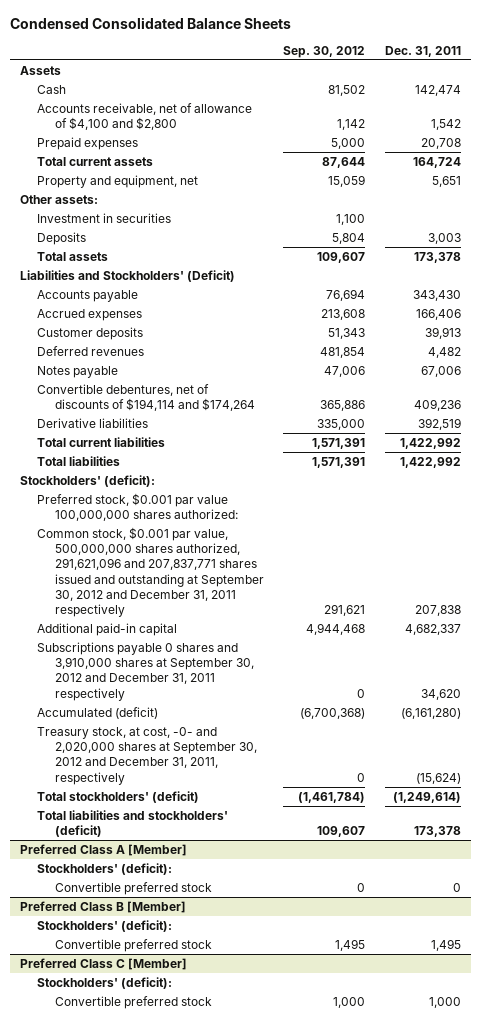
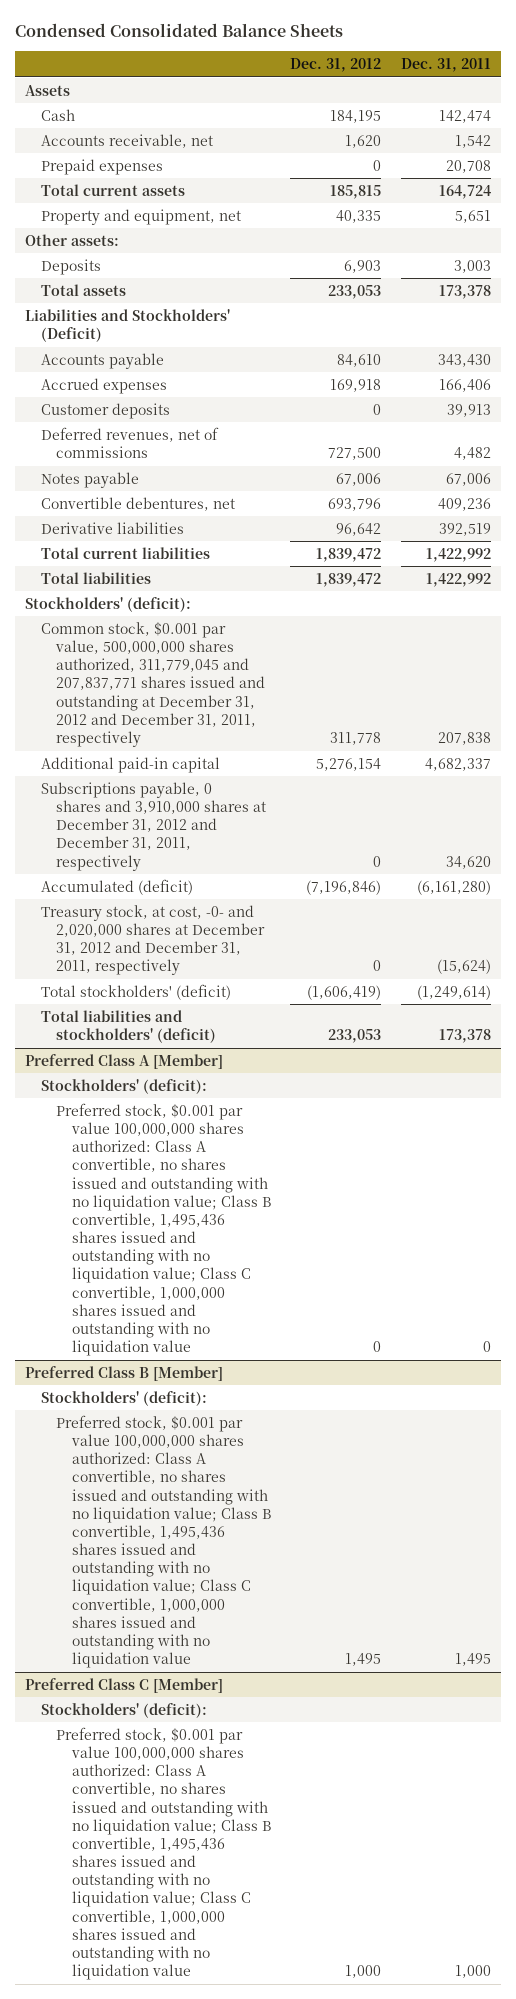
- | Sep. 30, 2012 | Dec. 31, 2011
+ | Dec. 31, 2012 | Dec. 31, 2011
- Accounts receivable, net of allowance of $4,100 and $2,800 | 1,142 | 1,542
+ Accounts receivable, net | 1,620 | 1,542
- Investment in securities | 1,100 |
- Deferred revenues | 481,854 | 4,482
+ Deferred revenues, net of commissions | 727,500 | 4,482
- Convertible debentures, net of discounts of $194,114 and $174,264 | 365,886 | 409,236
+ Convertible debentures, net | 693,796 | 409,236
- Preferred stock, $0.001 par value 100,000,000 shares authorized:
- Common stock, $0.001 par value, 500,000,000 shares authorized, 291,621,096 and 207,837,771 shares issued and outstanding at September 30, 2012 and December 31, 2011 respectively | 291,621 | 207,838
+ Common stock, $0.001 par value, 500,000,000 shares authorized, 311,779,045 and 207,837,771 shares issued and outstanding at December 31, 2012 and December 31, 2011, respectively | 311,778 | 207,838
- Subscriptions payable 0 shares and 3,910,000 shares at September 30, 2012 and December 31, 2011 respectively | 0 | 34,620
+ Subscriptions payable, 0 shares and 3,910,000 shares at December 31, 2012 and December 31, 2011, respectively | 0 | 34,620
- Treasury stock, at cost, -0- and 2,020,000 shares at September 30, 2012 and December 31, 2011, respectively | 0 | (15,624)
+ Treasury stock, at cost, -0- and 2,020,000 shares at December 31, 2012 and December 31, 2011, respectively | 0 | (15,624)
@ Preferred Class A [Member]
- Convertible preferred stock | 0 | 0
+ Preferred stock, $0.001 par value 100,000,000 shares authorized: Class A convertible, no shares issued and outstanding with no liquidation value; Class B convertible, 1,495,436 shares issued and outstanding with no liquidation value; Class C convertible, 1,000,000 shares issued and outstanding with no liquidation value | 0 | 0
@ Preferred Class B [Member]
- Convertible preferred stock | 1,495 | 1,495
+ Preferred stock, $0.001 par value 100,000,000 shares authorized: Class A convertible, no shares issued and outstanding with no liquidation value; Class B convertible, 1,495,436 shares issued and outstanding with no liquidation value; Class C convertible, 1,000,000 shares issued and outstanding with no liquidation value | 1,495 | 1,495
@ Preferred Class C [Member]
- Convertible preferred stock | 1,000 | 1,000
+ Preferred stock, $0.001 par value 100,000,000 shares authorized: Class A convertible, no shares issued and outstanding with no liquidation value; Class B convertible, 1,495,436 shares issued and outstanding with no liquidation value; Class C convertible, 1,000,000 shares issued and outstanding with no liquidation value | 1,000 | 1,000

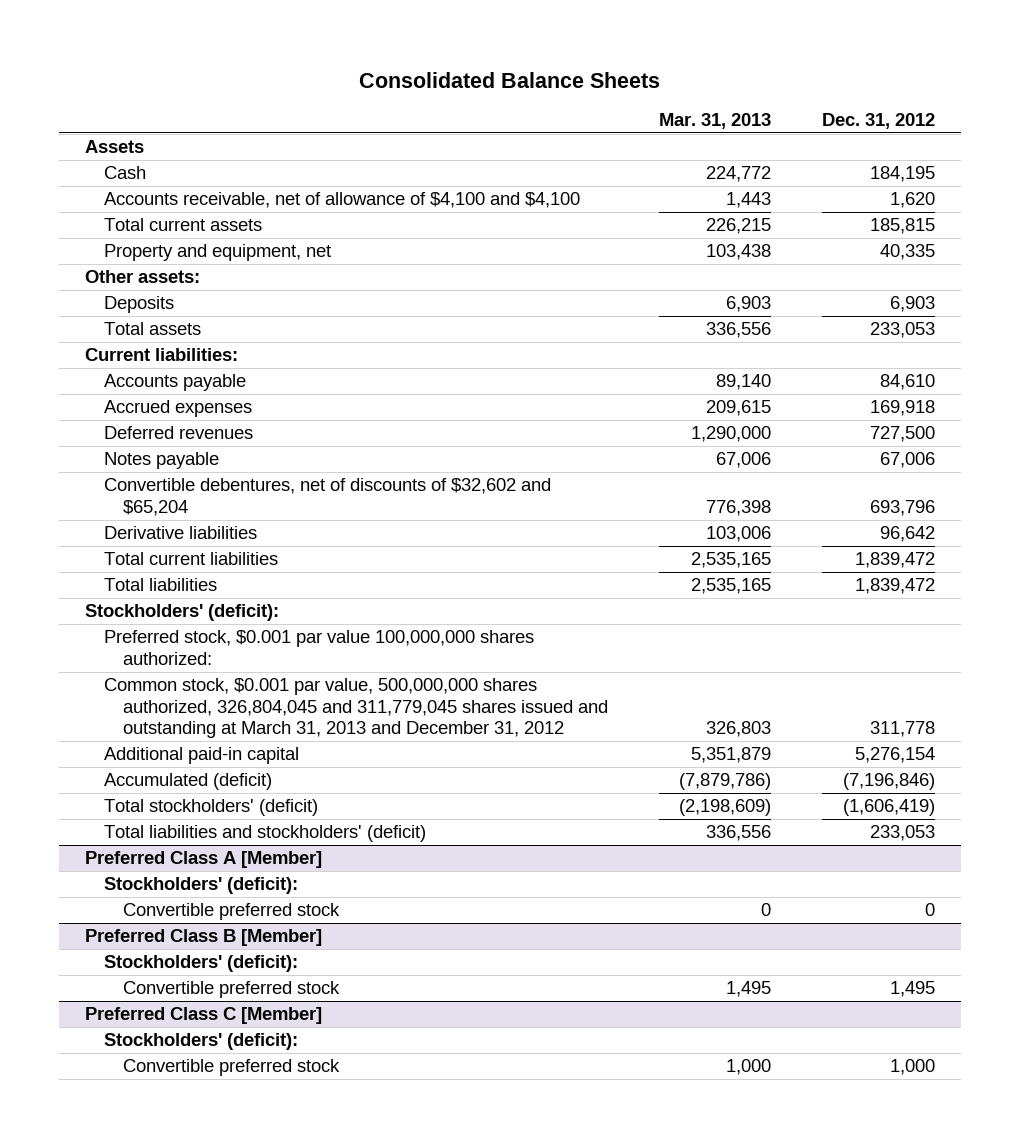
- Condensed Consolidated Balance Sheets
+ Consolidated Balance Sheets
- | Dec. 31, 2012 | Dec. 31, 2011
+ | Mar. 31, 2013 | Dec. 31, 2012
- Accounts receivable, net | 1,620 | 1,542
- Prepaid expenses | 0 | 20,708
+ Accounts receivable, net of allowance of $4,100 and $4,100 | 1,443 | 1,620
- Liabilities and Stockholders' (Deficit)
+ Current liabilities:
- Customer deposits | 0 | 39,913
- Deferred revenues, net of commissions | 727,500 | 4,482
+ Deferred revenues | 1,290,000 | 727,500
- Convertible debentures, net | 693,796 | 409,236
+ Convertible debentures, net of discounts of $32,602 and $65,204 | 776,398 | 693,796
- Common stock, $0.001 par value, 500,000,000 shares authorized, 311,779,045 and 207,837,771 shares issued and outstanding at December 31, 2012 and December 31, 2011, respectively | 311,778 | 207,838
+ Preferred stock, $0.001 par value 100,000,000 shares authorized:
+ Common stock, $0.001 par value, 500,000,000 shares authorized, 326,804,045 and 311,779,045 shares issued and outstanding at March 31, 2013 and December 31, 2012 | 326,803 | 311,778
- Subscriptions payable, 0 shares and 3,910,000 shares at December 31, 2012 and December 31, 2011, respectively | 0 | 34,620
- Treasury stock, at cost, -0- and 2,020,000 shares at December 31, 2012 and December 31, 2011, respectively | 0 | (15,624)
@ Preferred Class A [Member]
- Preferred stock, $0.001 par value 100,000,000 shares authorized: Class A convertible, no shares issued and outstanding with no liquidation value; Class B convertible, 1,495,436 shares issued and outstanding with no liquidation value; Class C convertible, 1,000,000 shares issued and outstanding with no liquidation value | 0 | 0
+ Convertible preferred stock | 0 | 0
@ Preferred Class B [Member]
- Preferred stock, $0.001 par value 100,000,000 shares authorized: Class A convertible, no shares issued and outstanding with no liquidation value; Class B convertible, 1,495,436 shares issued and outstanding with no liquidation value; Class C convertible, 1,000,000 shares issued and outstanding with no liquidation value | 1,495 | 1,495
+ Convertible preferred stock | 1,495 | 1,495
@ Preferred Class C [Member]
- Preferred stock, $0.001 par value 100,000,000 shares authorized: Class A convertible, no shares issued and outstanding with no liquidation value; Class B convertible, 1,495,436 shares issued and outstanding with no liquidation value; Class C convertible, 1,000,000 shares issued and outstanding with no liquidation value | 1,000 | 1,000
+ Convertible preferred stock | 1,000 | 1,000

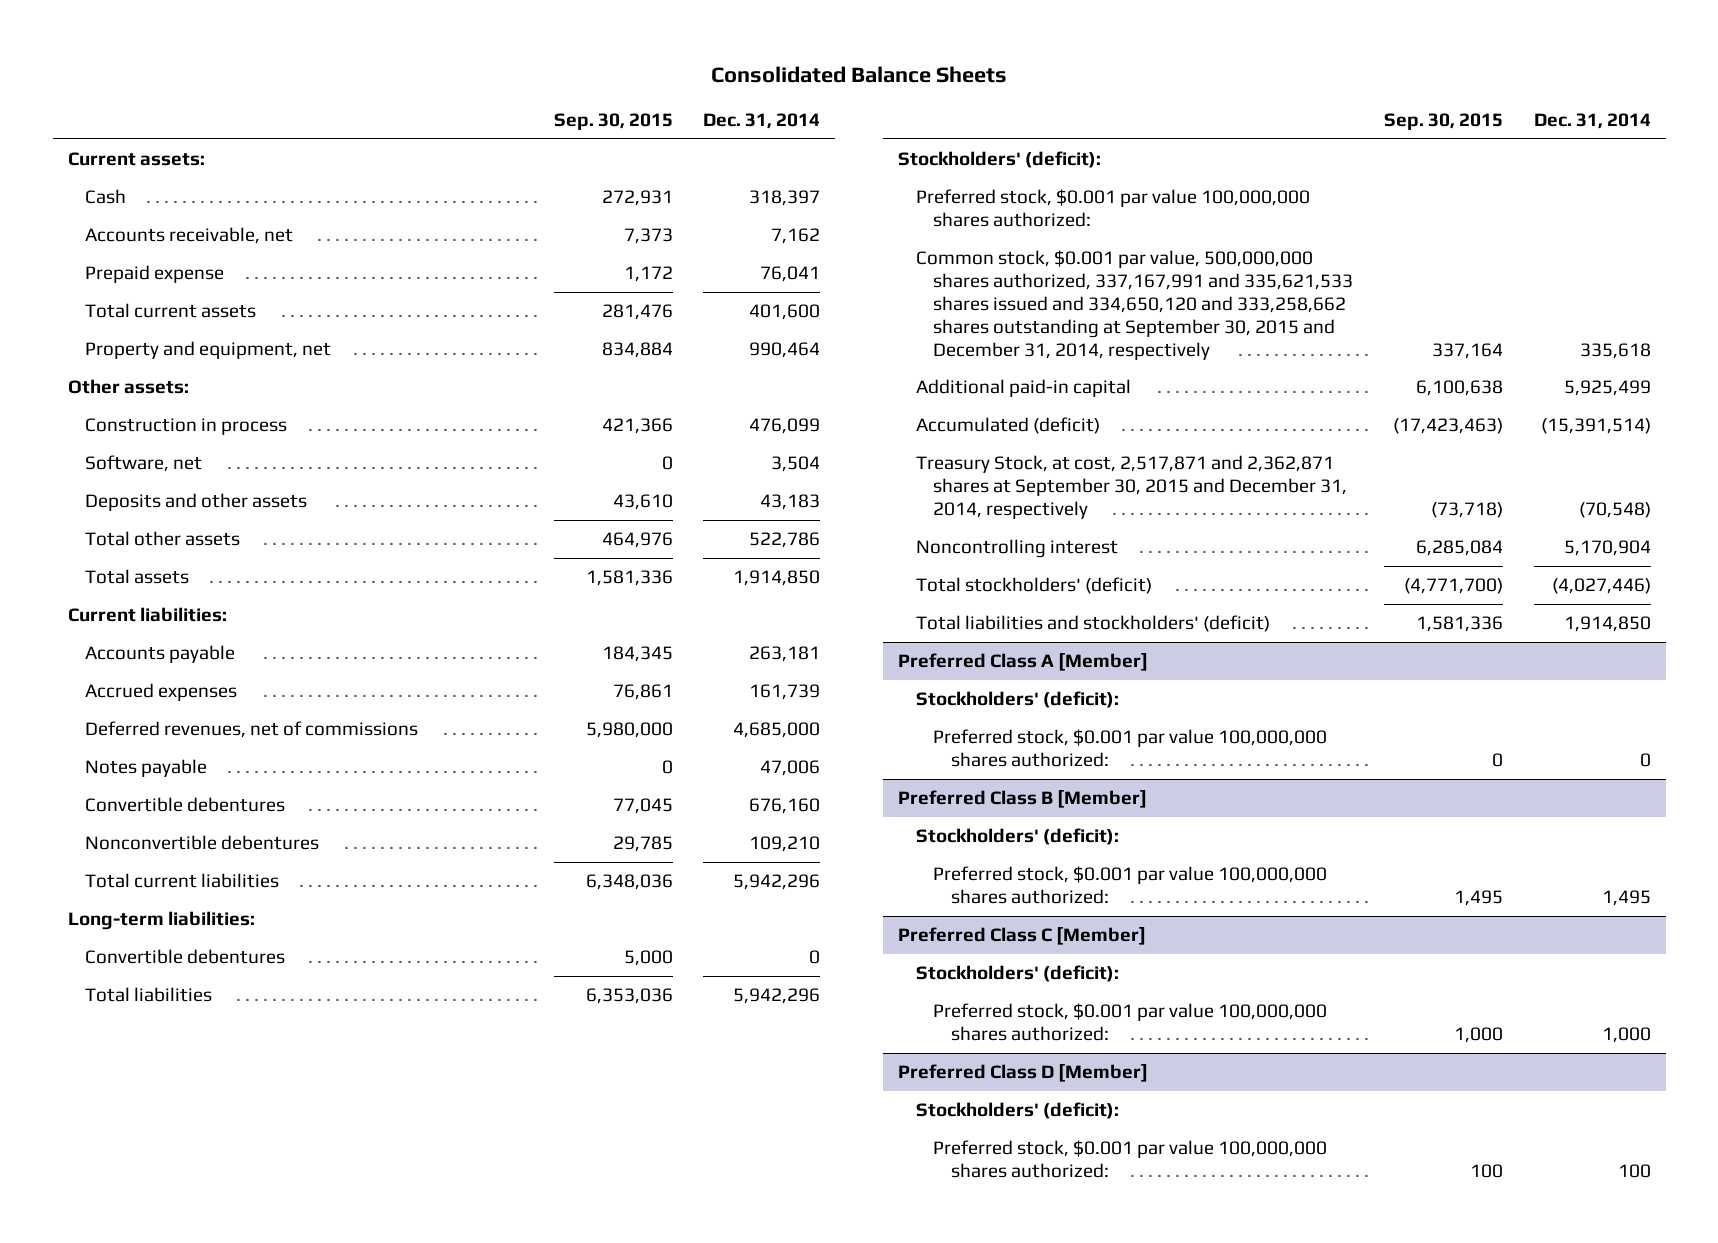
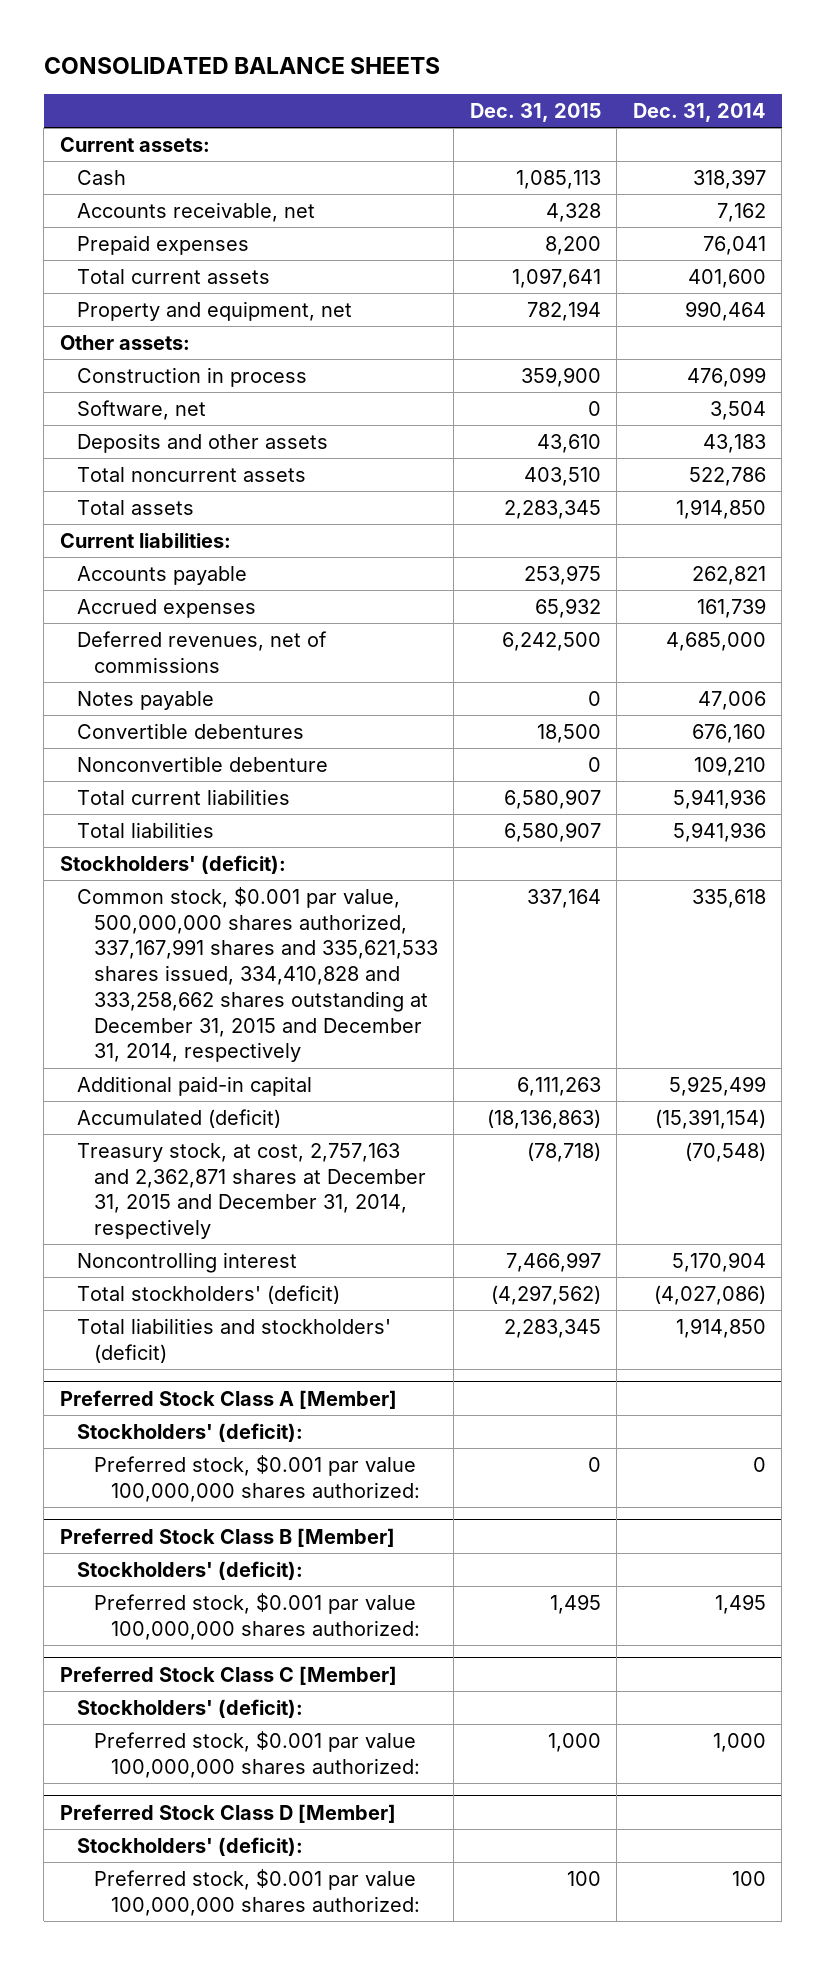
- Consolidated Balance Sheets
+ CONSOLIDATED BALANCE SHEETS
- | Sep. 30, 2015 | Dec. 31, 2014
+ | Dec. 31, 2015 | Dec. 31, 2014
- Prepaid expense | 1,172 | 76,041
+ Prepaid expenses | 8,200 | 76,041
- Total other assets | 464,976 | 522,786
+ Total noncurrent assets | 403,510 | 522,786
- Accounts payable | 184,345 | 263,181
+ Accounts payable | 253,975 | 262,821
- Nonconvertible debentures | 29,785 | 109,210
- Total current liabilities | 6,348,036 | 5,942,296
- Long-term liabilities:
- Convertible debentures | 5,000 | 0
- Total liabilities | 6,353,036 | 5,942,296
+ Nonconvertible debenture | 0 | 109,210
+ Total current liabilities | 6,580,907 | 5,941,936
+ Total liabilities | 6,580,907 | 5,941,936
- Preferred stock, $0.001 par value 100,000,000 shares authorized:
- Common stock, $0.001 par value, 500,000,000 shares authorized, 337,167,991 and 335,621,533 shares issued and 334,650,120 and 333,258,662 shares outstanding at September 30, 2015 and December 31, 2014, respectively | 337,164 | 335,618
+ Common stock, $0.001 par value, 500,000,000 shares authorized, 337,167,991 shares and 335,621,533 shares issued, 334,410,828 and 333,258,662 shares outstanding at December 31, 2015 and December 31, 2014, respectively | 337,164 | 335,618
- Accumulated (deficit) | (17,423,463) | (15,391,514)
- Treasury Stock, at cost, 2,517,871 and 2,362,871 shares at September 30, 2015 and December 31, 2014, respectively | (73,718) | (70,548)
+ Accumulated (deficit) | (18,136,863) | (15,391,154)
+ Treasury stock, at cost, 2,757,163 and 2,362,871 shares at December 31, 2015 and December 31, 2014, respectively | (78,718) | (70,548)
- Total stockholders' (deficit) | (4,771,700) | (4,027,446)
+ Total stockholders' (deficit) | (4,297,562) | (4,027,086)
- Preferred Class A [Member]
+ Preferred Stock Class A [Member]
- Preferred Class B [Member]
+ Preferred Stock Class B [Member]
- Preferred Class C [Member]
+ Preferred Stock Class C [Member]
- Preferred Class D [Member]
+ Preferred Stock Class D [Member]

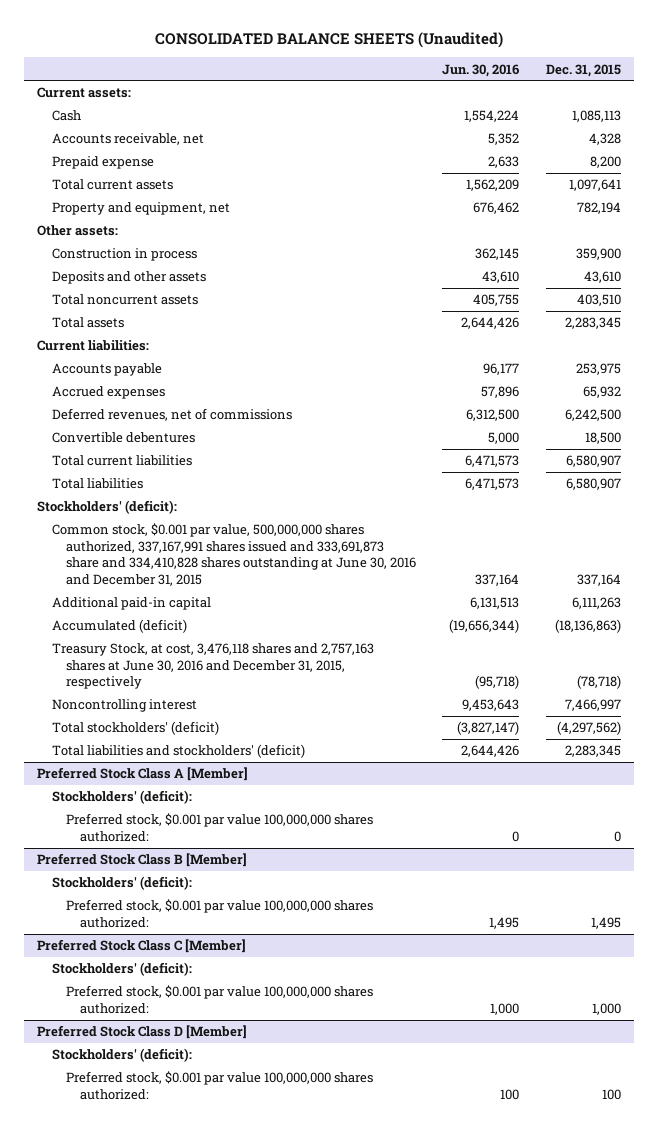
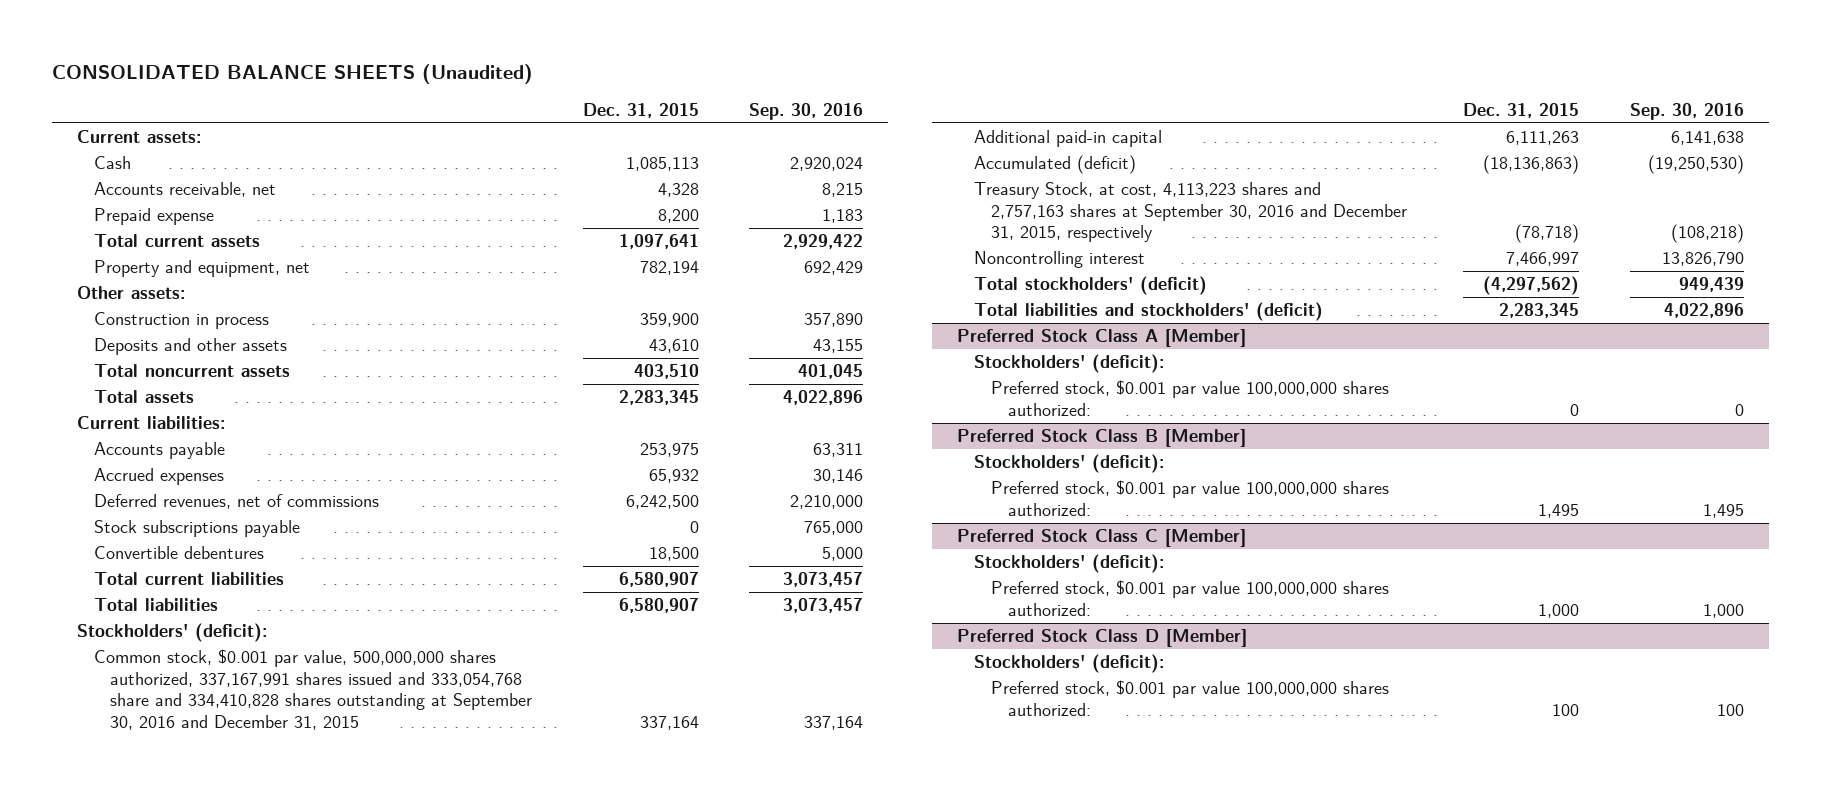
- | Jun. 30, 2016 | Dec. 31, 2015
+ | Dec. 31, 2015 | Sep. 30, 2016
+ Stock subscriptions payable | 0 | 765,000
- Common stock, $0.001 par value, 500,000,000 shares authorized, 337,167,991 shares issued and 333,691,873 share and 334,410,828 shares outstanding at June 30, 2016 and December 31, 2015 | 337,164 | 337,164
+ Common stock, $0.001 par value, 500,000,000 shares authorized, 337,167,991 shares issued and 333,054,768 share and 334,410,828 shares outstanding at September 30, 2016 and December 31, 2015 | 337,164 | 337,164
- Treasury Stock, at cost, 3,476,118 shares and 2,757,163 shares at June 30, 2016 and December 31, 2015, respectively | (95,718) | (78,718)
+ Treasury Stock, at cost, 4,113,223 shares and 2,757,163 shares at September 30, 2016 and December 31, 2015, respectively | (78,718) | (108,218)

